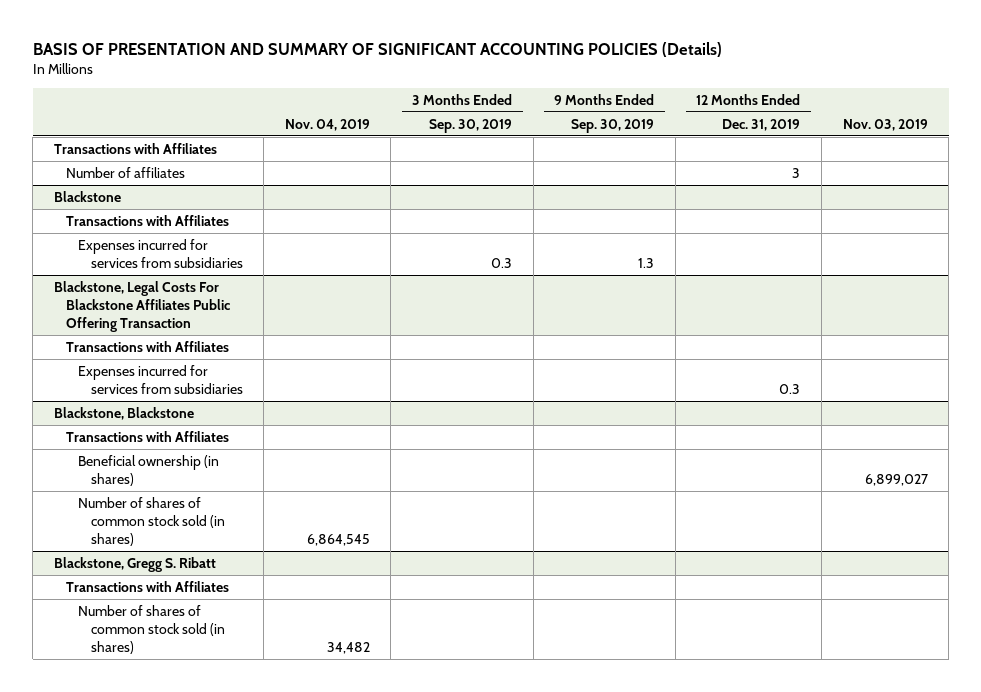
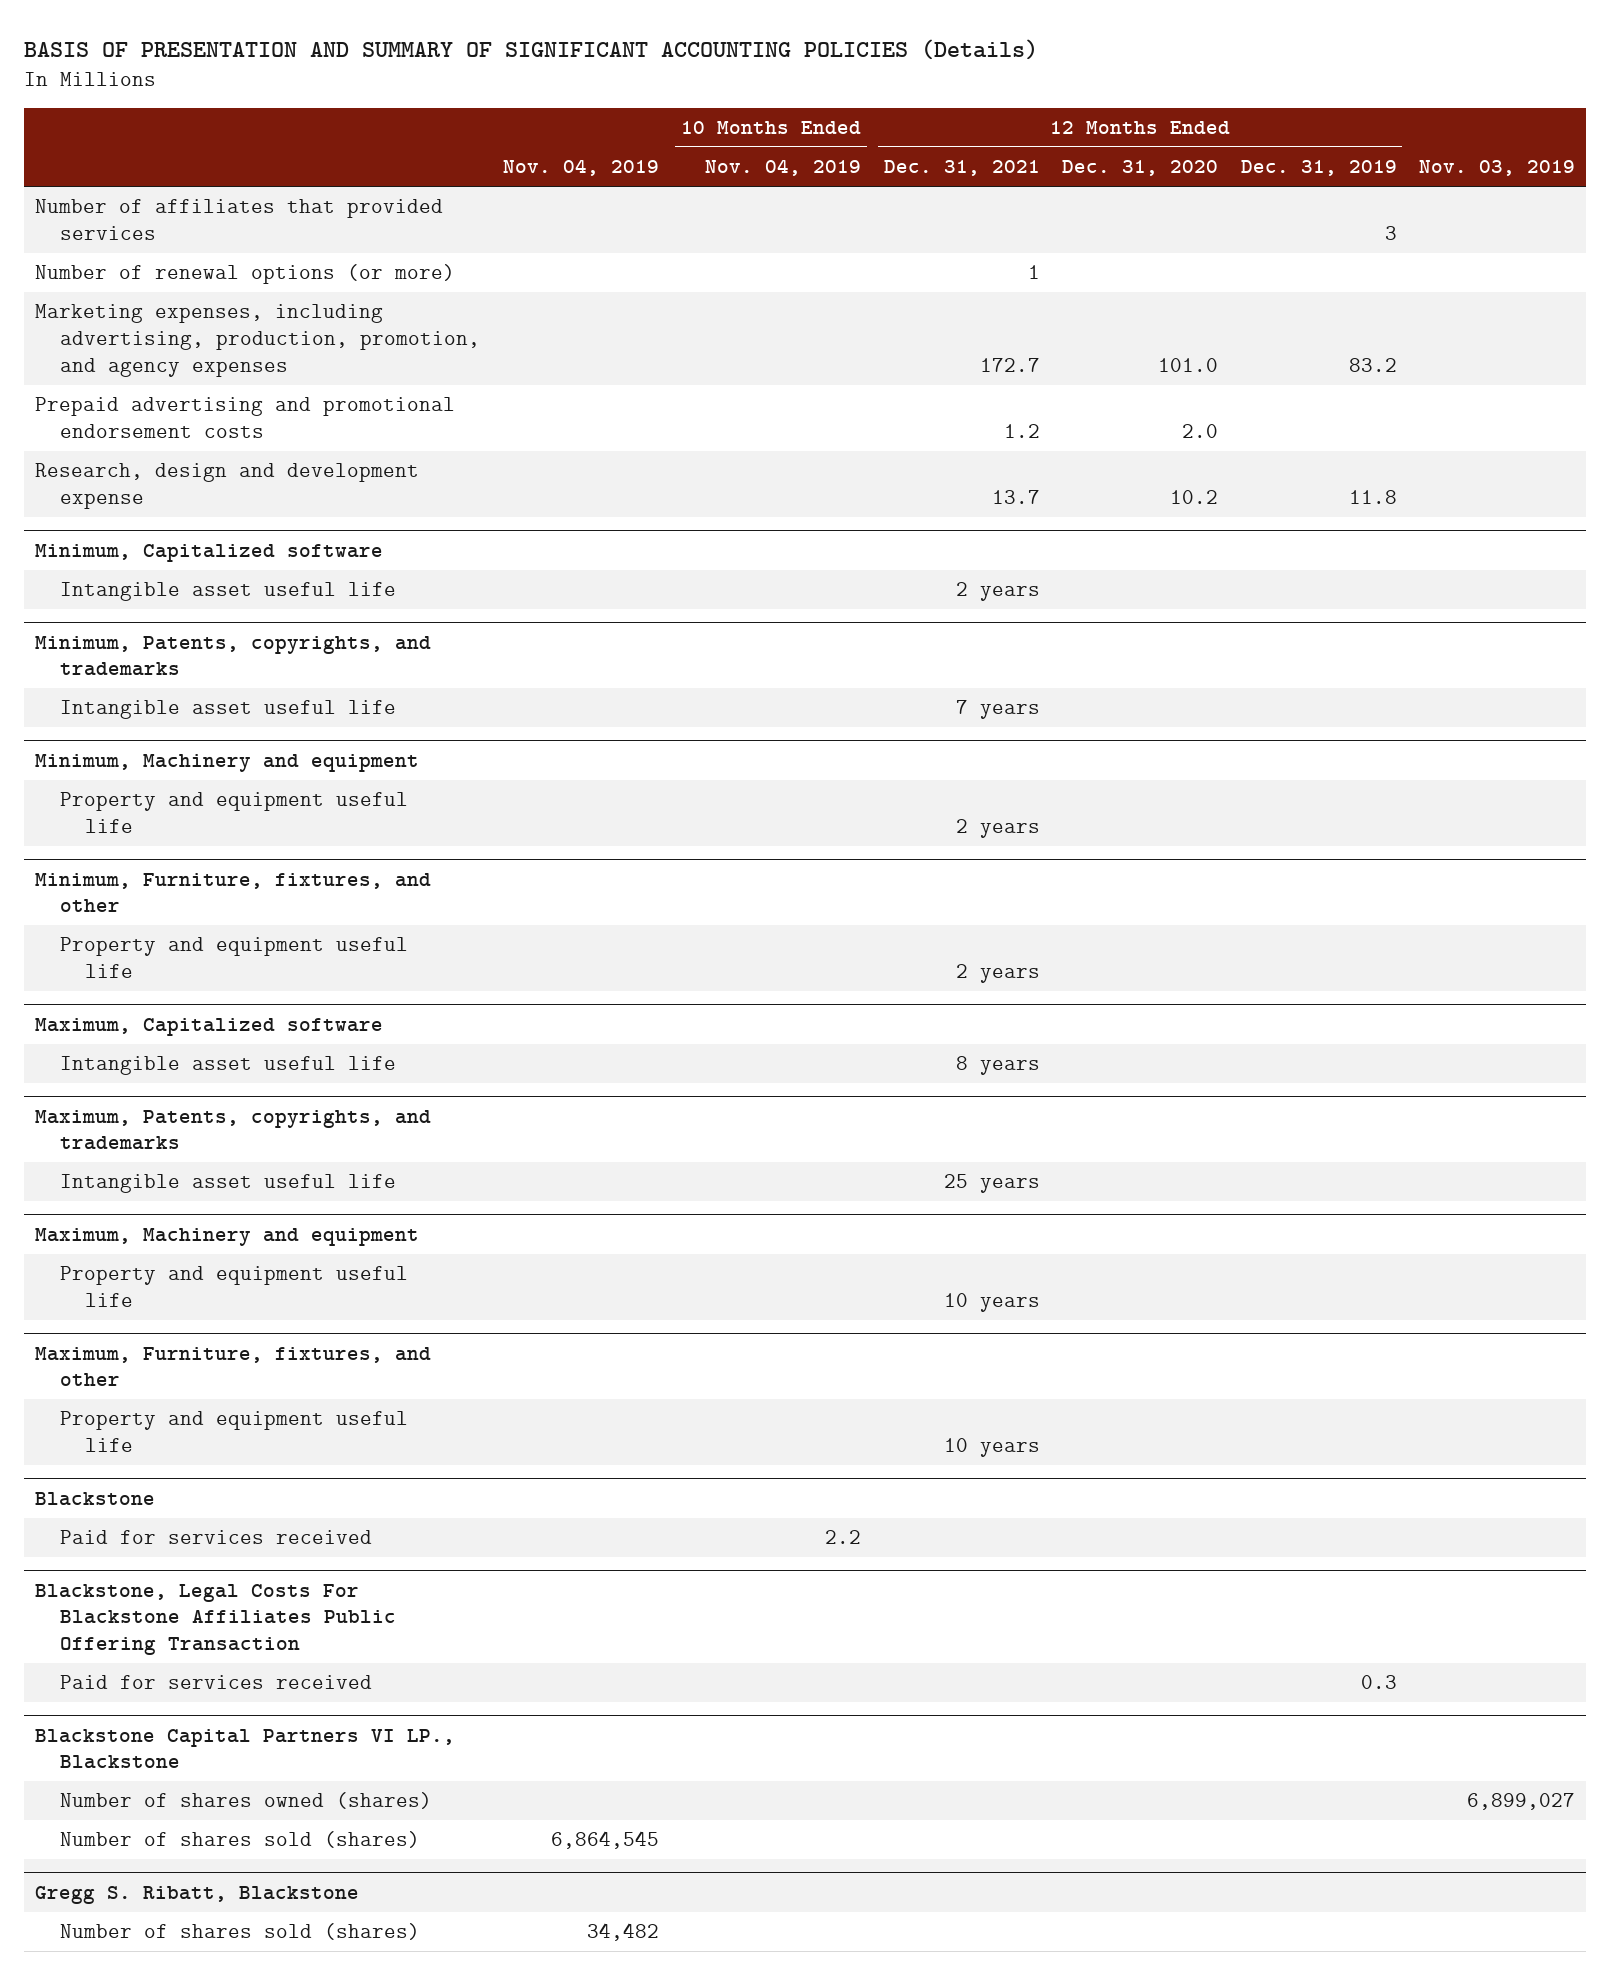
- | Nov. 04, 2019 | 3 Months Ended Sep. 30, 2019 | 9 Months Ended Sep. 30, 2019 | 12 Months Ended Dec. 31, 2019 | Nov. 03, 2019
+ | Nov. 04, 2019 | 10 Months Ended Nov. 04, 2019 | 12 Months Ended Dec. 31, 2021 | 12 Months Ended Dec. 31, 2020 | 12 Months Ended Dec. 31, 2019 | Nov. 03, 2019
- Transactions with Affiliates
- Number of affiliates | | | | 3 |
+ Number of affiliates that provided services | | | | | 3 |
+ Number of renewal options (or more) | | | 1 | | |
+ Marketing expenses, including advertising, production, promotion, and agency expenses | | | 172.7 | 101.0 | 83.2 |
+ Prepaid advertising and promotional endorsement costs | | | 1.2 | 2.0 | |
+ Research, design and development expense | | | 13.7 | 10.2 | 11.8 |
+ Minimum, Capitalized software
+ Intangible asset useful life | | | 2 years | | |
+ Minimum, Patents, copyrights, and trademarks
+ Intangible asset useful life | | | 7 years | | |
+ Minimum, Machinery and equipment
+ Property and equipment useful life | | | 2 years | | |
+ Minimum, Furniture, fixtures, and other
+ Property and equipment useful life | | | 2 years | | |
+ Maximum, Capitalized software
+ Intangible asset useful life | | | 8 years | | |
+ Maximum, Patents, copyrights, and trademarks
+ Intangible asset useful life | | | 25 years | | |
+ Maximum, Machinery and equipment
+ Property and equipment useful life | | | 10 years | | |
+ Maximum, Furniture, fixtures, and other
+ Property and equipment useful life | | | 10 years | | |
@ Blackstone
- Transactions with Affiliates
- Expenses incurred for services from subsidiaries | | 0.3 | 1.3 | |
+ Paid for services received | | 2.2 | | | |
@ Blackstone, Legal Costs For Blackstone Affiliates Public Offering Transaction
- Transactions with Affiliates
- Expenses incurred for services from subsidiaries | | | | 0.3 |
- Blackstone, Blackstone
- Transactions with Affiliates
- Beneficial ownership (in shares) | | | | | 6,899,027
- Number of shares of common stock sold (in shares) | 6,864,545 | | | |
- Blackstone, Gregg S. Ribatt
- Transactions with Affiliates
- Number of shares of common stock sold (in shares) | 34,482 | | | |
@ Blackstone, Legal Costs For Blackstone Affiliates Public Offering Transaction
+ Paid for services received | | | | | 0.3 |
+ Blackstone Capital Partners VI LP., Blackstone
+ Number of shares owned (shares) | | | | | | 6,899,027
+ Number of shares sold (shares) | 6,864,545 | | | | |
+ Gregg S. Ribatt, Blackstone
+ Number of shares sold (shares) | 34,482 | | | | |

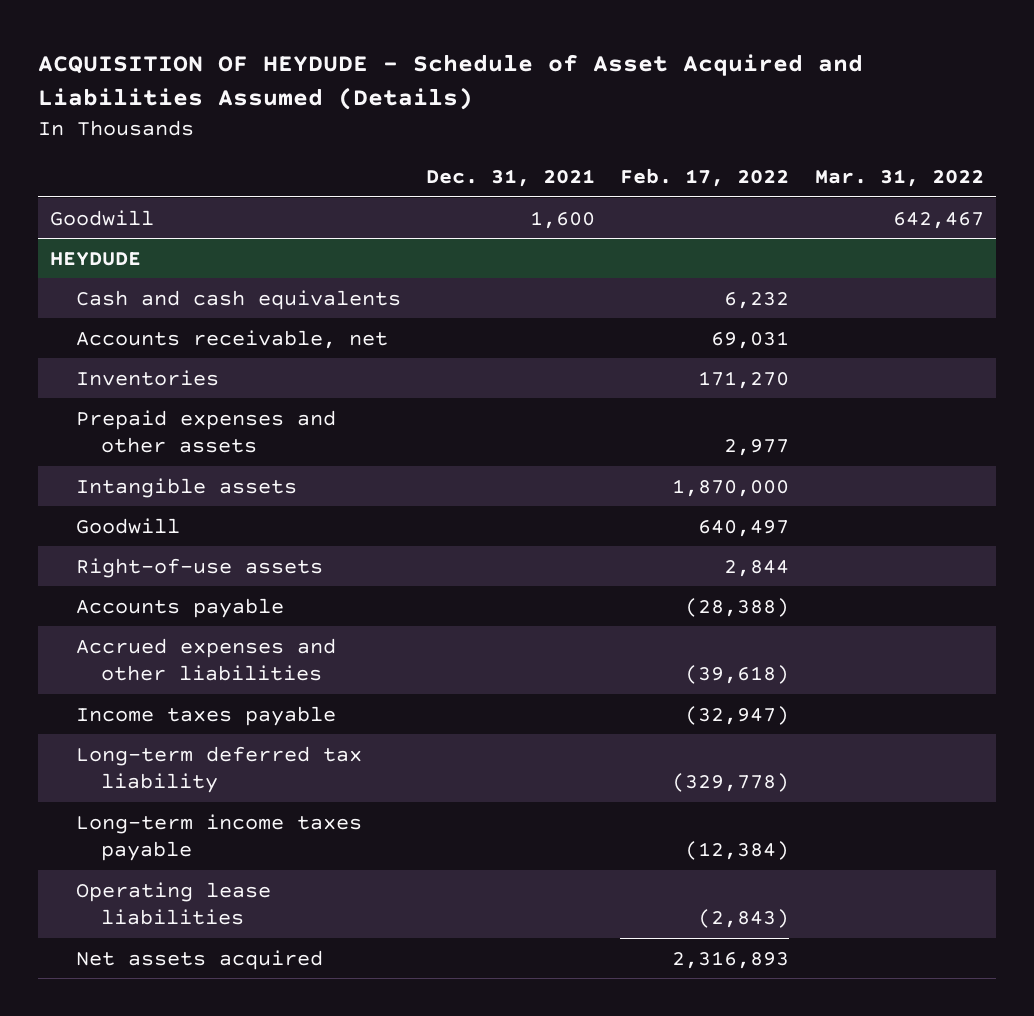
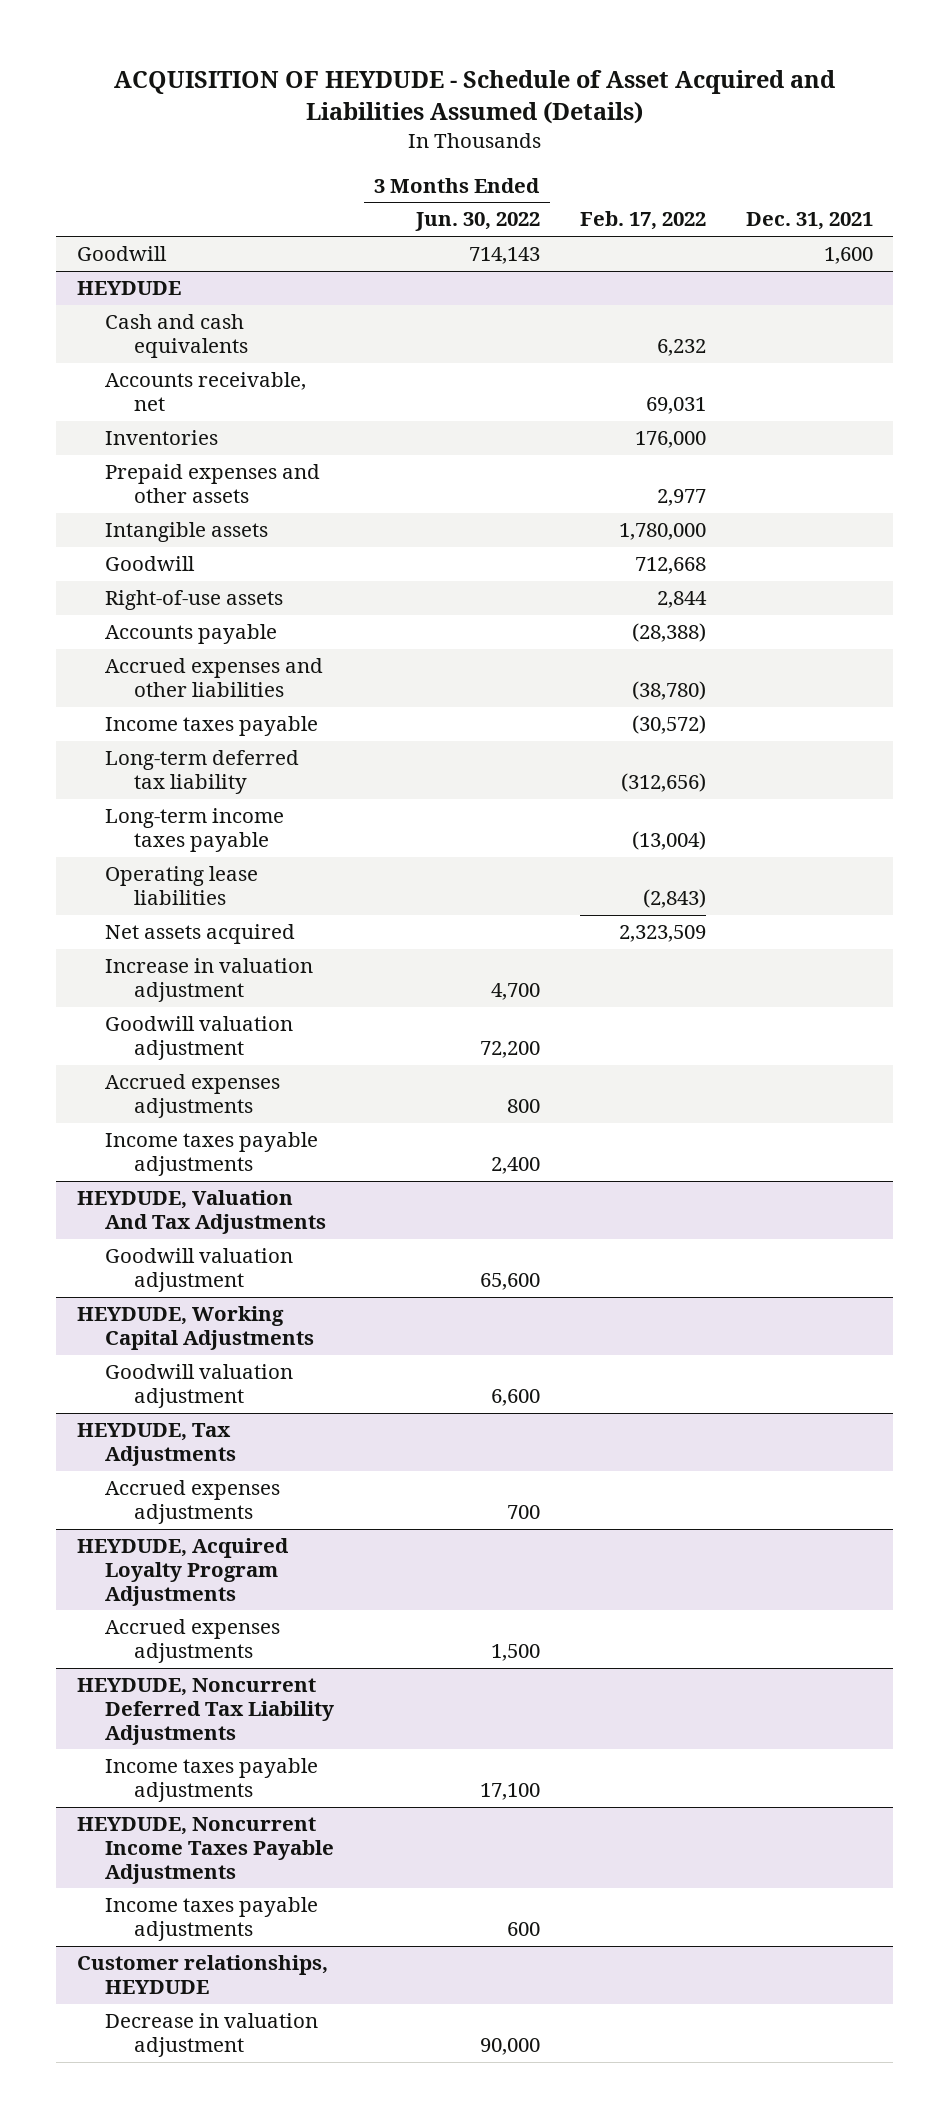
- | Dec. 31, 2021 | Feb. 17, 2022 | Mar. 31, 2022
+ | 3 Months Ended Jun. 30, 2022 | Feb. 17, 2022 | Dec. 31, 2021
@ HEYDUDE
- Inventories | | 171,270 |
+ Inventories | | 176,000 |
- Intangible assets | | 1,870,000 |
- Goodwill | | 640,497 |
+ Intangible assets | | 1,780,000 |
+ Goodwill | | 712,668 |
- Accrued expenses and other liabilities | | (39,618) |
- Income taxes payable | | (32,947) |
- Long-term deferred tax liability | | (329,778) |
- Long-term income taxes payable | | (12,384) |
+ Accrued expenses and other liabilities | | (38,780) |
+ Income taxes payable | | (30,572) |
+ Long-term deferred tax liability | | (312,656) |
+ Long-term income taxes payable | | (13,004) |
- Net assets acquired | | 2,316,893 |
+ Net assets acquired | | 2,323,509 |
+ Increase in valuation adjustment | 4,700 | |
+ Goodwill valuation adjustment | 72,200 | |
+ Accrued expenses adjustments | 800 | |
+ Income taxes payable adjustments | 2,400 | |
+ HEYDUDE, Valuation And Tax Adjustments
+ Goodwill valuation adjustment | 65,600 | |
+ HEYDUDE, Working Capital Adjustments
+ Goodwill valuation adjustment | 6,600 | |
+ HEYDUDE, Tax Adjustments
+ Accrued expenses adjustments | 700 | |
+ HEYDUDE, Acquired Loyalty Program Adjustments
+ Accrued expenses adjustments | 1,500 | |
+ HEYDUDE, Noncurrent Deferred Tax Liability Adjustments
+ Income taxes payable adjustments | 17,100 | |
+ HEYDUDE, Noncurrent Income Taxes Payable Adjustments
+ Income taxes payable adjustments | 600 | |
+ Customer relationships, HEYDUDE
+ Decrease in valuation adjustment | 90,000 | |

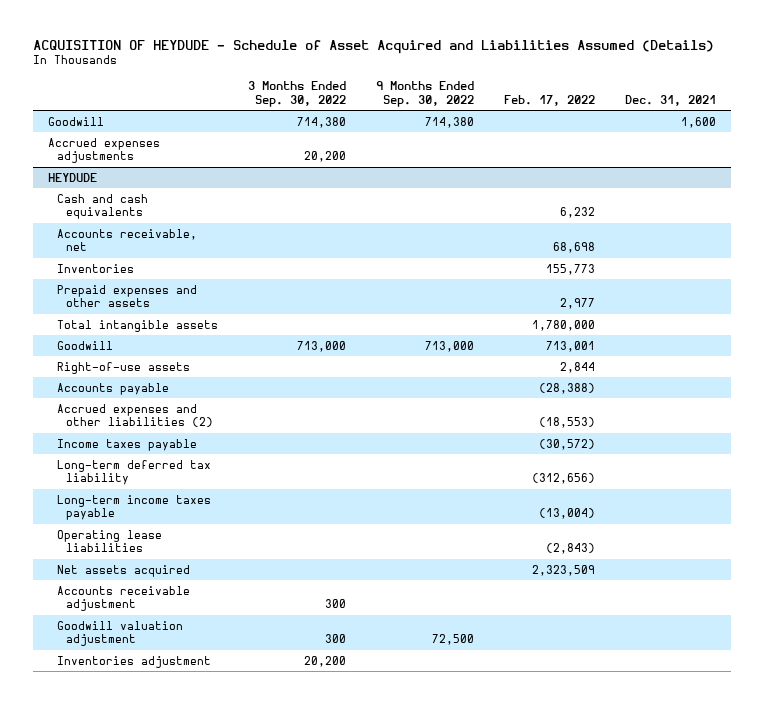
- | 3 Months Ended Jun. 30, 2022 | Feb. 17, 2022 | Dec. 31, 2021
+ | 3 Months Ended Sep. 30, 2022 | 9 Months Ended Sep. 30, 2022 | Feb. 17, 2022 | Dec. 31, 2021
+ Accrued expenses adjustments | 20,200 | | |
@ HEYDUDE
- Accounts receivable, net | | 69,031 |
- Inventories | | 176,000 |
+ Accounts receivable, net | | | 68,698 |
+ Inventories | | | 155,773 |
- Intangible assets | | 1,780,000 |
- Goodwill | | 712,668 |
+ Total intangible assets | | | 1,780,000 |
+ Goodwill | 713,000 | 713,000 | 713,001 |
- Accrued expenses and other liabilities | | (38,780) |
+ Accrued expenses and other liabilities (2) | | | (18,553) |
- Increase in valuation adjustment | 4,700 | |
+ Accounts receivable adjustment | 300 | | |
- Accrued expenses adjustments | 800 | |
- Income taxes payable adjustments | 2,400 | |
- HEYDUDE, Valuation And Tax Adjustments
- Goodwill valuation adjustment | 65,600 | |
- HEYDUDE, Working Capital Adjustments
- Goodwill valuation adjustment | 6,600 | |
- HEYDUDE, Tax Adjustments
- Accrued expenses adjustments | 700 | |
- HEYDUDE, Acquired Loyalty Program Adjustments
- Accrued expenses adjustments | 1,500 | |
- HEYDUDE, Noncurrent Deferred Tax Liability Adjustments
- Income taxes payable adjustments | 17,100 | |
- HEYDUDE, Noncurrent Income Taxes Payable Adjustments
- Income taxes payable adjustments | 600 | |
- Customer relationships, HEYDUDE
- Decrease in valuation adjustment | 90,000 | |
@ HEYDUDE
+ Inventories adjustment | 20,200 | | |

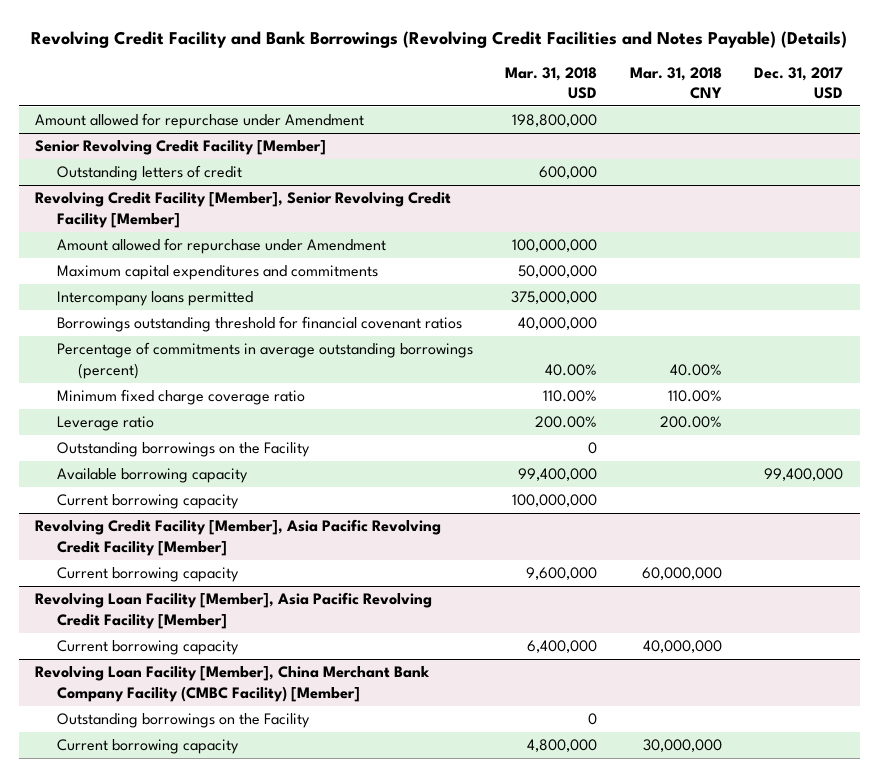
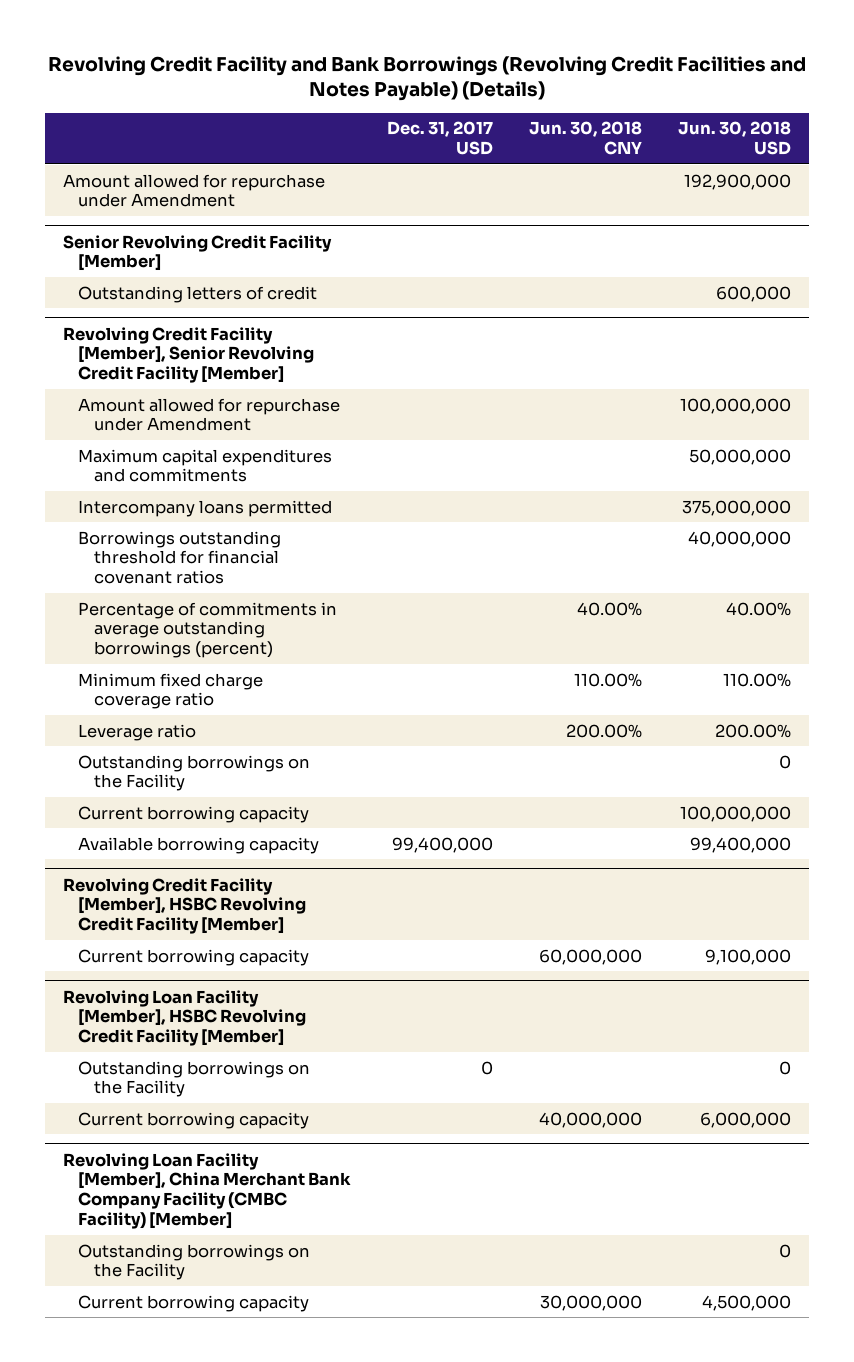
- | Mar. 31, 2018 USD | Mar. 31, 2018 CNY | Dec. 31, 2017 USD
+ | Dec. 31, 2017 USD | Jun. 30, 2018 CNY | Jun. 30, 2018 USD
- Revolving Credit Facility [Member], Asia Pacific Revolving Credit Facility [Member]
@ Revolving Credit Facility [Member], Senior Revolving Credit Facility [Member]
moved down: Available borrowing capacity | 99,400,000 | | 99,400,000
+ Revolving Credit Facility [Member], HSBC Revolving Credit Facility [Member]
- Revolving Loan Facility [Member], Asia Pacific Revolving Credit Facility [Member]
+ Revolving Loan Facility [Member], HSBC Revolving Credit Facility [Member]
+ Outstanding borrowings on the Facility | 0 | | 0

